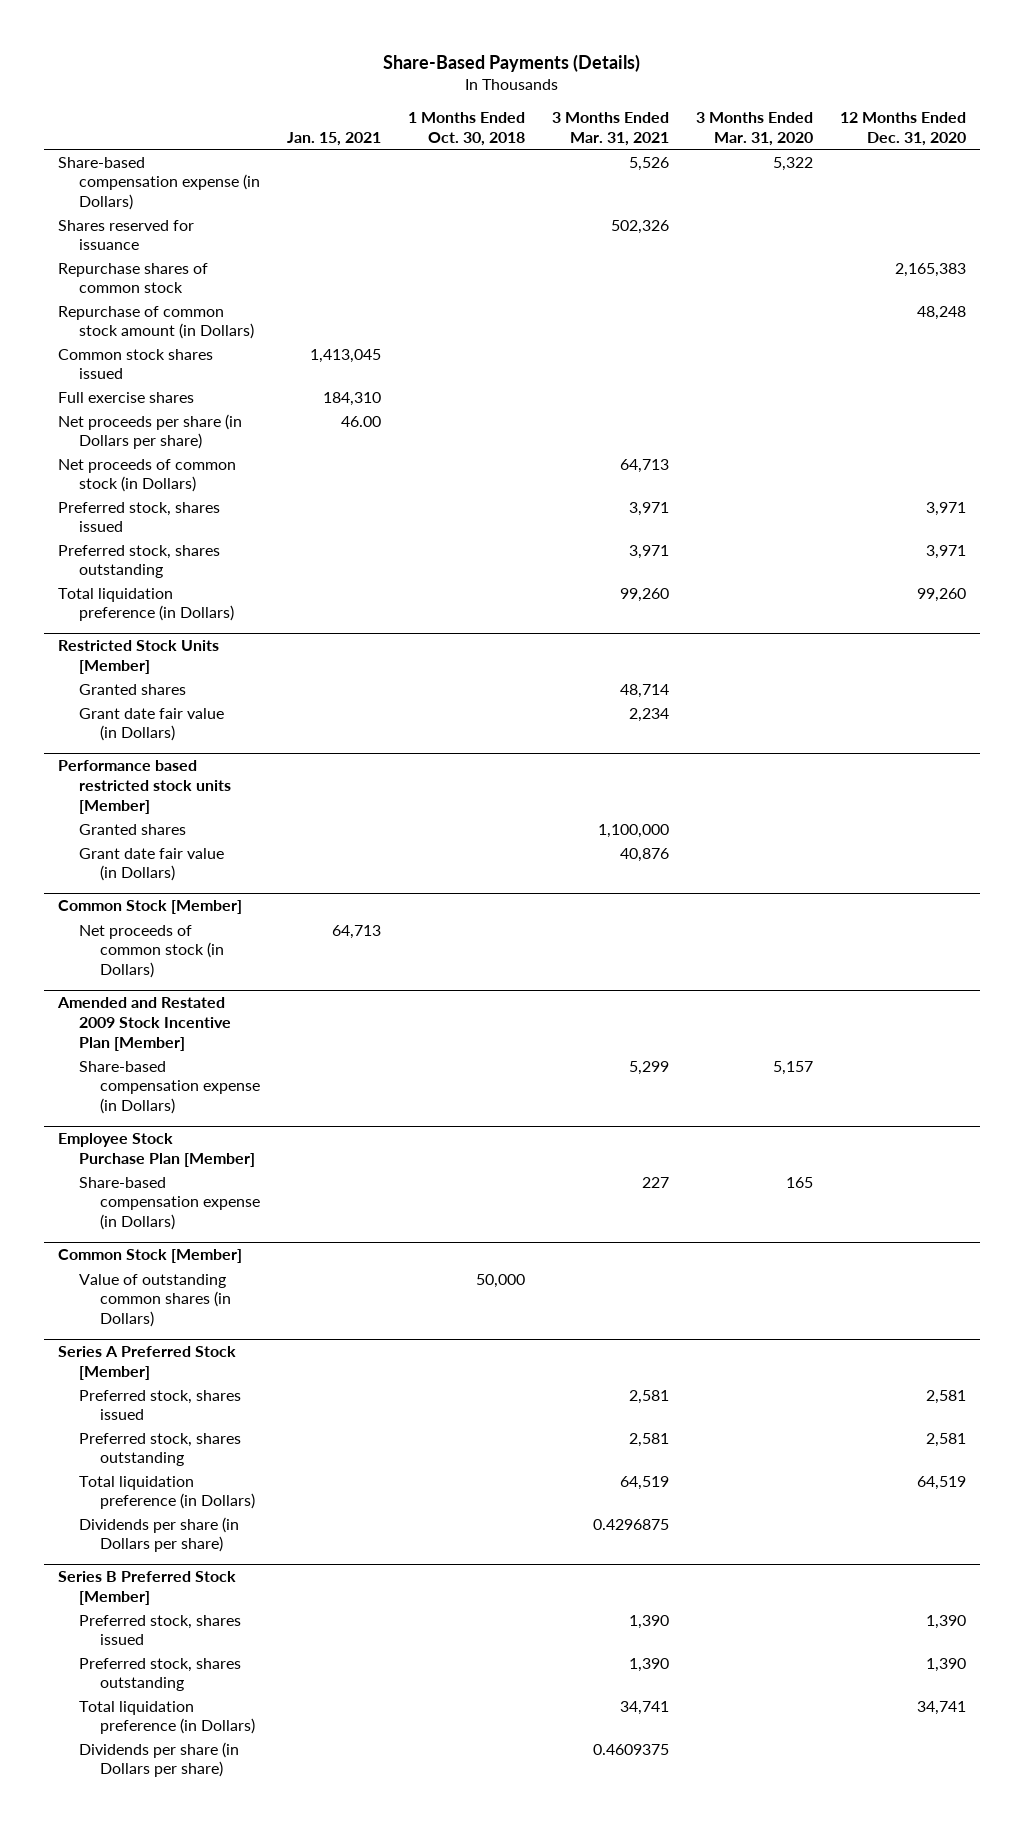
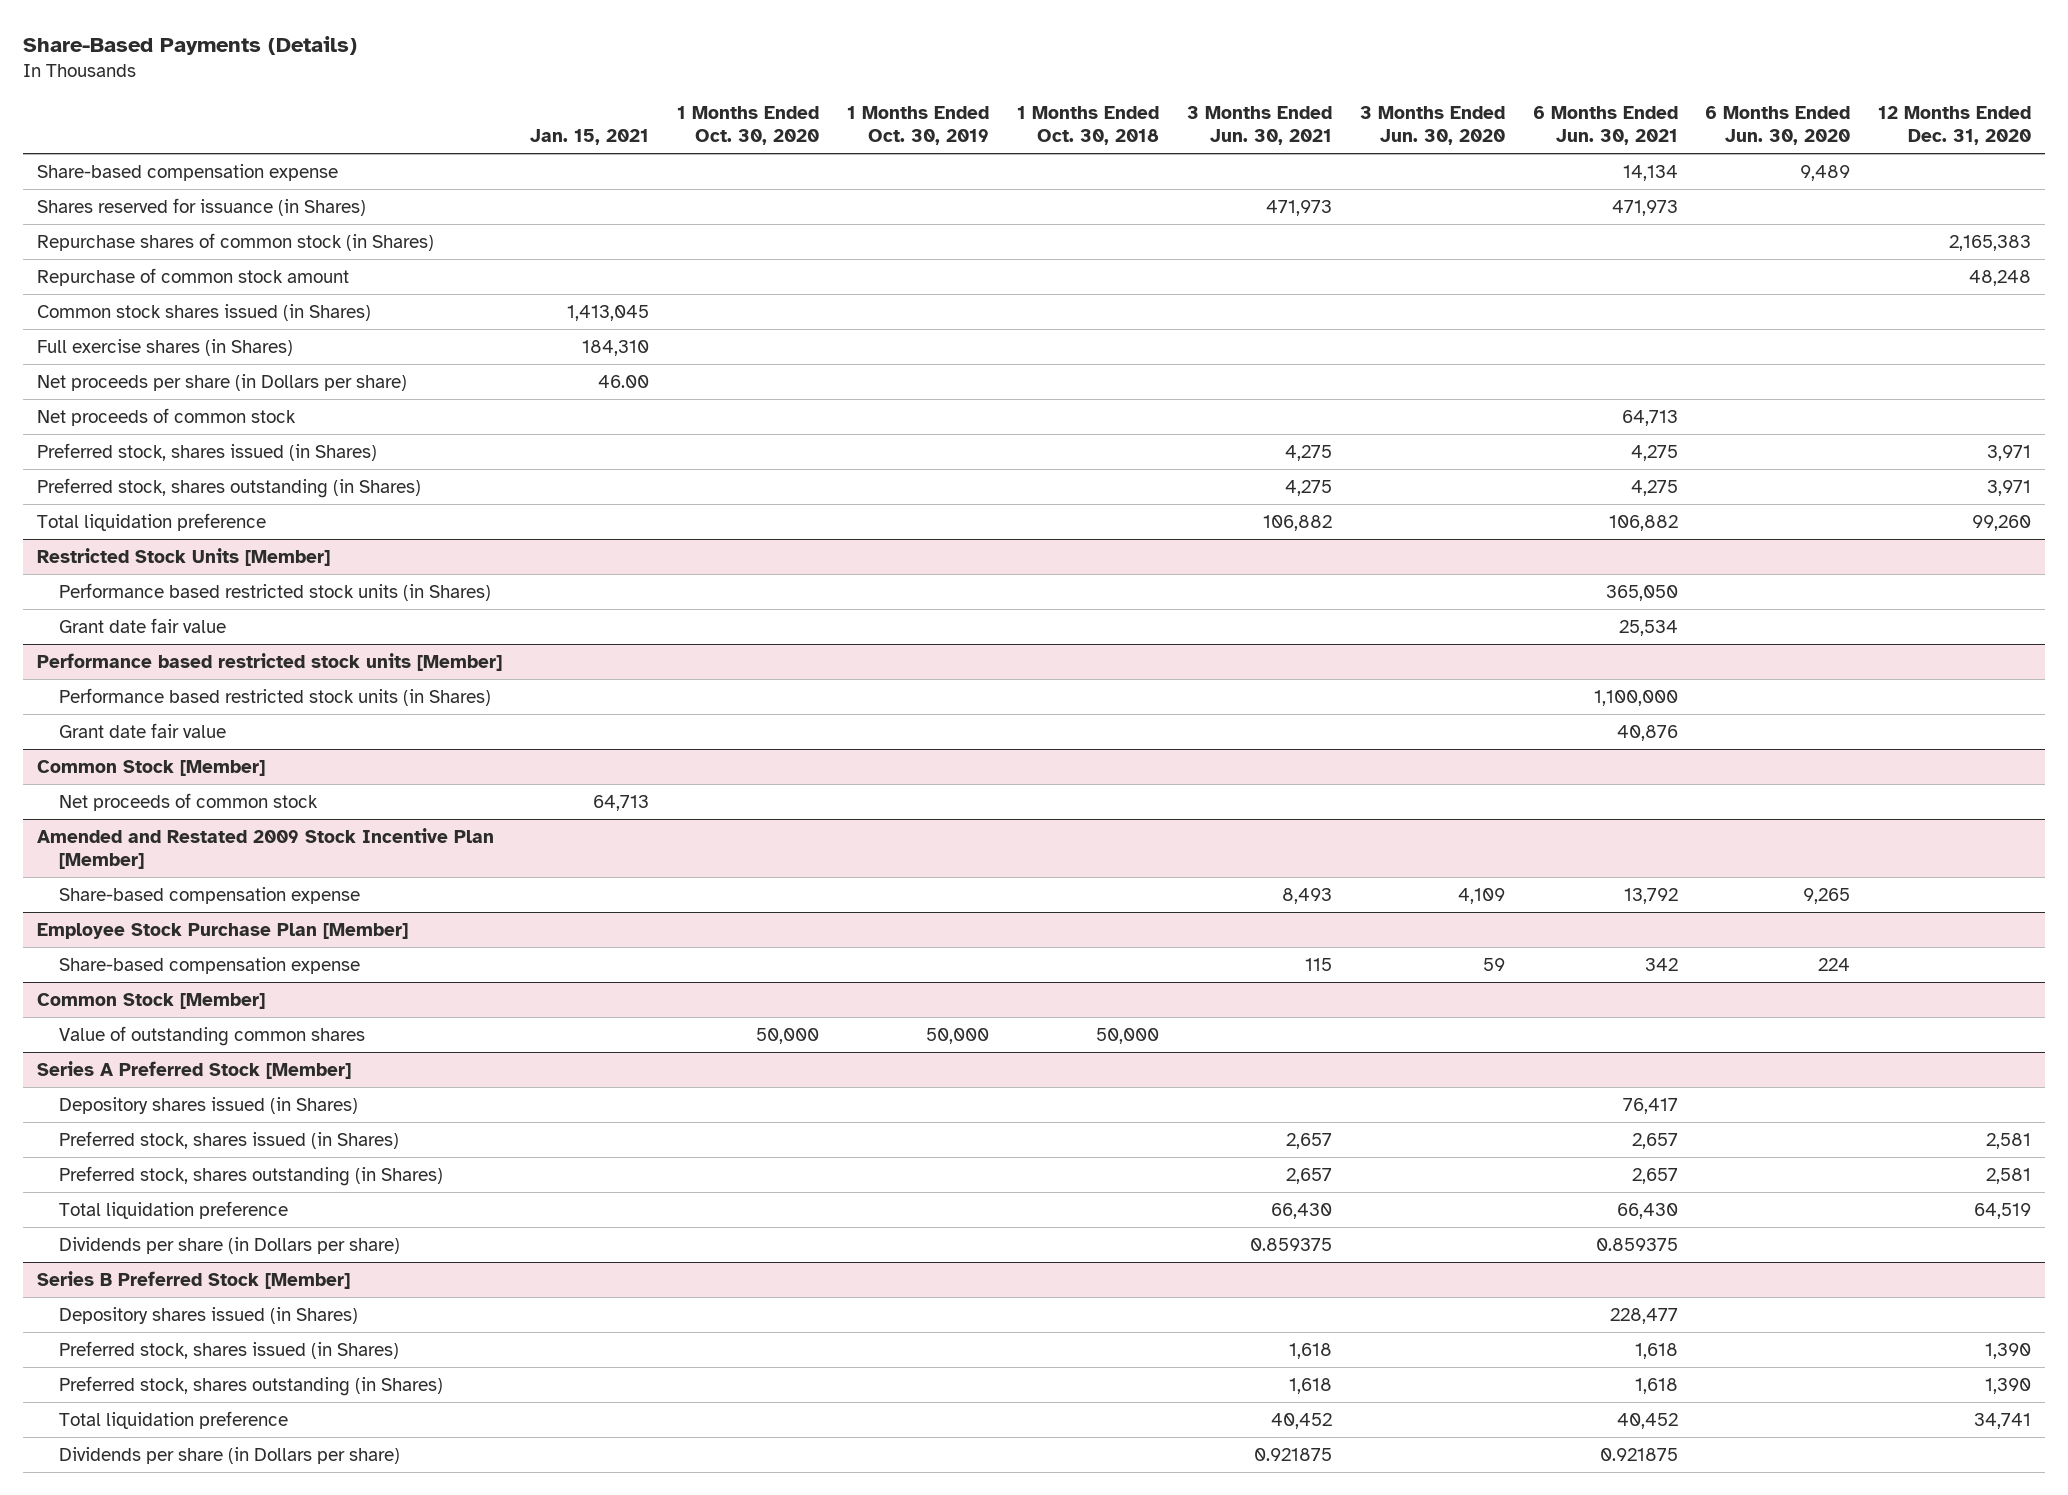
- | Jan. 15, 2021 | 1 Months Ended Oct. 30, 2018 | 3 Months Ended Mar. 31, 2021 | 3 Months Ended Mar. 31, 2020 | 12 Months Ended Dec. 31, 2020
+ | Jan. 15, 2021 | 1 Months Ended Oct. 30, 2020 | 1 Months Ended Oct. 30, 2019 | 1 Months Ended Oct. 30, 2018 | 3 Months Ended Jun. 30, 2021 | 3 Months Ended Jun. 30, 2020 | 6 Months Ended Jun. 30, 2021 | 6 Months Ended Jun. 30, 2020 | 12 Months Ended Dec. 31, 2020
- Share-based compensation expense (in Dollars) | | | 5,526 | 5,322 |
- Shares reserved for issuance | | | 502,326 | |
- Repurchase shares of common stock | | | | | 2,165,383
- Repurchase of common stock amount (in Dollars) | | | | | 48,248
- Common stock shares issued | 1,413,045 | | | |
- Full exercise shares | 184,310 | | | |
+ Share-based compensation expense | | | | | | | 14,134 | 9,489 |
+ Shares reserved for issuance (in Shares) | | | | | 471,973 | | 471,973 | |
+ Repurchase shares of common stock (in Shares) | | | | | | | | | 2,165,383
+ Repurchase of common stock amount | | | | | | | | | 48,248
+ Common stock shares issued (in Shares) | 1,413,045 | | | | | | | |
+ Full exercise shares (in Shares) | 184,310 | | | | | | | |
- Net proceeds of common stock (in Dollars) | | | 64,713 | |
- Preferred stock, shares issued | | | 3,971 | | 3,971
- Preferred stock, shares outstanding | | | 3,971 | | 3,971
- Total liquidation preference (in Dollars) | | | 99,260 | | 99,260
+ Net proceeds of common stock | | | | | | | 64,713 | |
+ Preferred stock, shares issued (in Shares) | | | | | 4,275 | | 4,275 | | 3,971
+ Preferred stock, shares outstanding (in Shares) | | | | | 4,275 | | 4,275 | | 3,971
+ Total liquidation preference | | | | | 106,882 | | 106,882 | | 99,260
@ Restricted Stock Units [Member]
- Granted shares | | | 48,714 | |
- Grant date fair value (in Dollars) | | | 2,234 | |
+ Performance based restricted stock units (in Shares) | | | | | | | 365,050 | |
+ Grant date fair value | | | | | | | 25,534 | |
@ Performance based restricted stock units [Member]
- Granted shares | | | 1,100,000 | |
- Grant date fair value (in Dollars) | | | 40,876 | |
+ Performance based restricted stock units (in Shares) | | | | | | | 1,100,000 | |
+ Grant date fair value | | | | | | | 40,876 | |
@ Common Stock [Member]
- Net proceeds of common stock (in Dollars) | 64,713 | | | |
+ Net proceeds of common stock | 64,713 | | | | | | | |
@ Amended and Restated 2009 Stock Incentive Plan [Member]
- Share-based compensation expense (in Dollars) | | | 5,299 | 5,157 |
+ Share-based compensation expense | | | | | 8,493 | 4,109 | 13,792 | 9,265 |
@ Employee Stock Purchase Plan [Member]
- Share-based compensation expense (in Dollars) | | | 227 | 165 |
+ Share-based compensation expense | | | | | 115 | 59 | 342 | 224 |
@ Common Stock [Member]
- Value of outstanding common shares (in Dollars) | | 50,000 | | |
+ Value of outstanding common shares | | 50,000 | 50,000 | 50,000 | | | | |
@ Series A Preferred Stock [Member]
- Preferred stock, shares issued | | | 2,581 | | 2,581
- Preferred stock, shares outstanding | | | 2,581 | | 2,581
- Total liquidation preference (in Dollars) | | | 64,519 | | 64,519
+ Depository shares issued (in Shares) | | | | | | | 76,417 | |
+ Preferred stock, shares issued (in Shares) | | | | | 2,657 | | 2,657 | | 2,581
+ Preferred stock, shares outstanding (in Shares) | | | | | 2,657 | | 2,657 | | 2,581
+ Total liquidation preference | | | | | 66,430 | | 66,430 | | 64,519
@ Series B Preferred Stock [Member]
- Preferred stock, shares issued | | | 1,390 | | 1,390
- Preferred stock, shares outstanding | | | 1,390 | | 1,390
- Total liquidation preference (in Dollars) | | | 34,741 | | 34,741
+ Depository shares issued (in Shares) | | | | | | | 228,477 | |
+ Preferred stock, shares issued (in Shares) | | | | | 1,618 | | 1,618 | | 1,390
+ Preferred stock, shares outstanding (in Shares) | | | | | 1,618 | | 1,618 | | 1,390
+ Total liquidation preference | | | | | 40,452 | | 40,452 | | 34,741

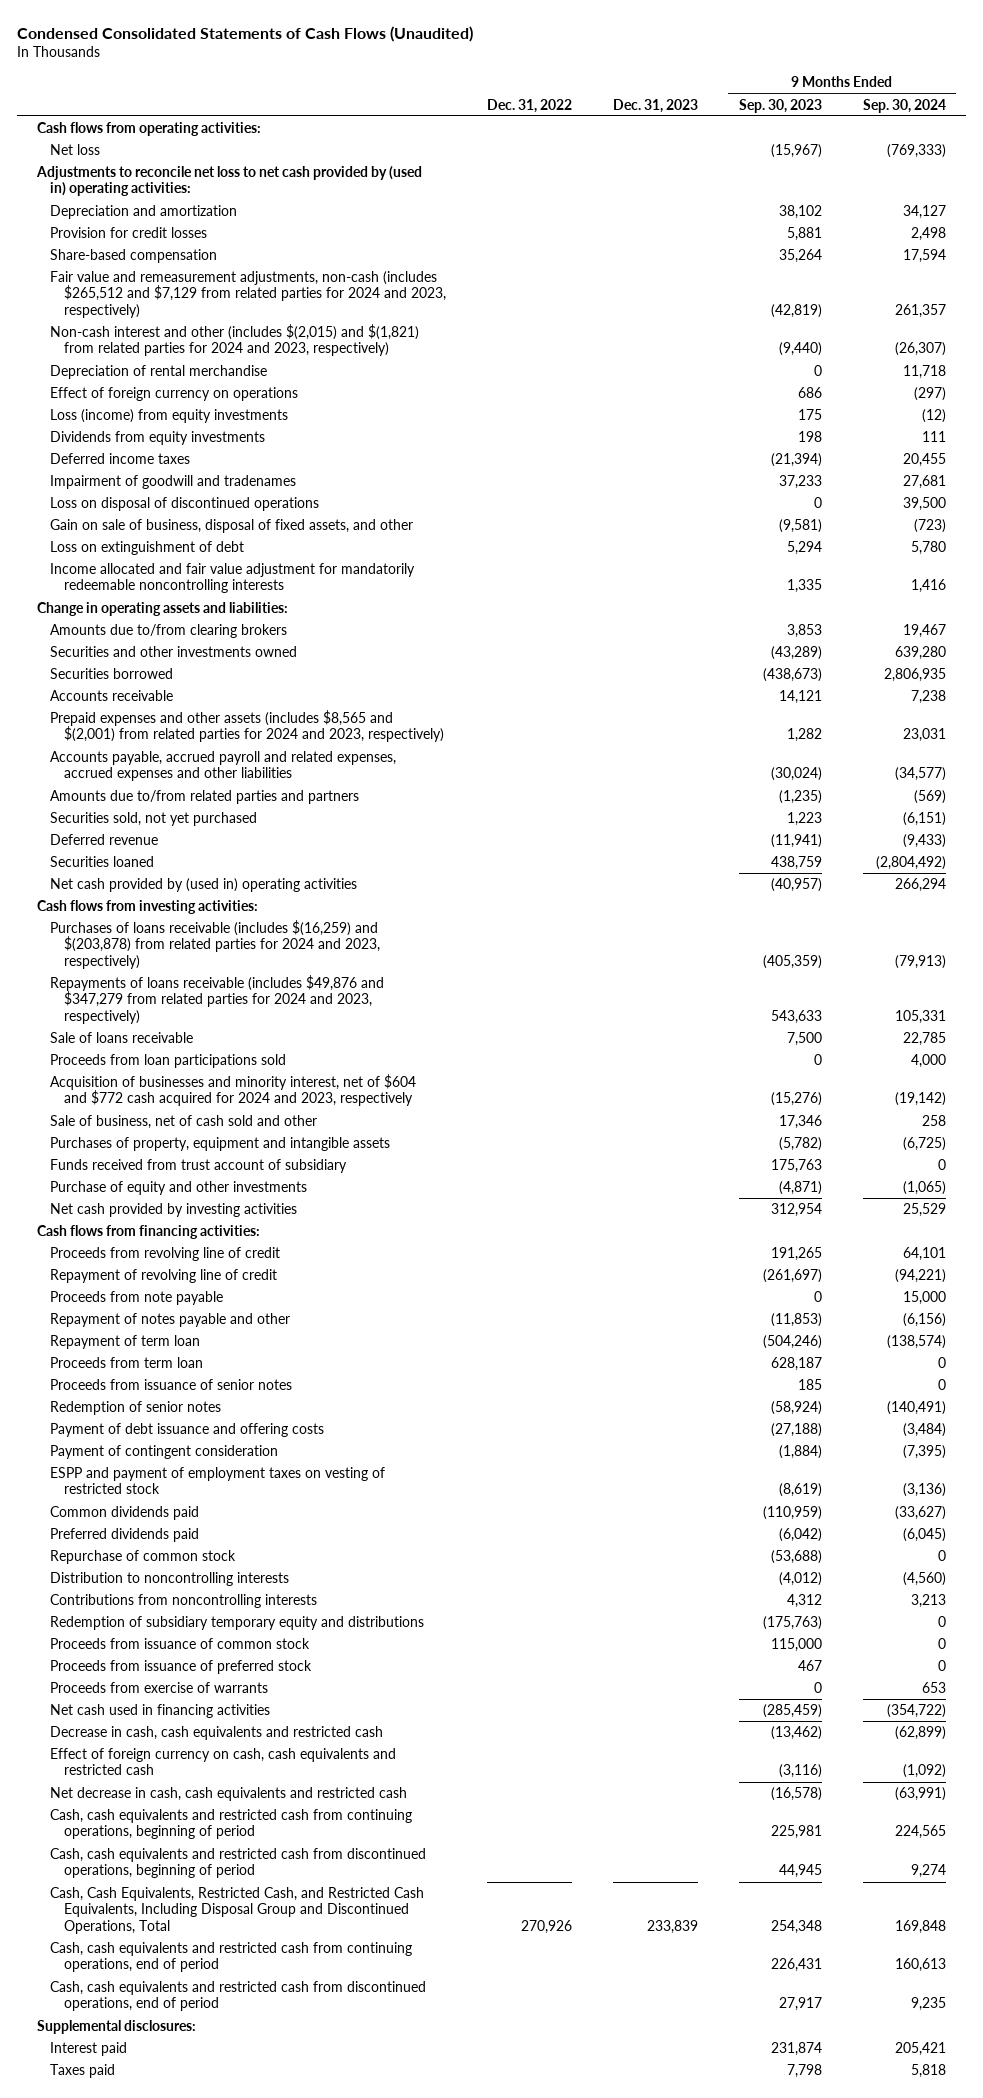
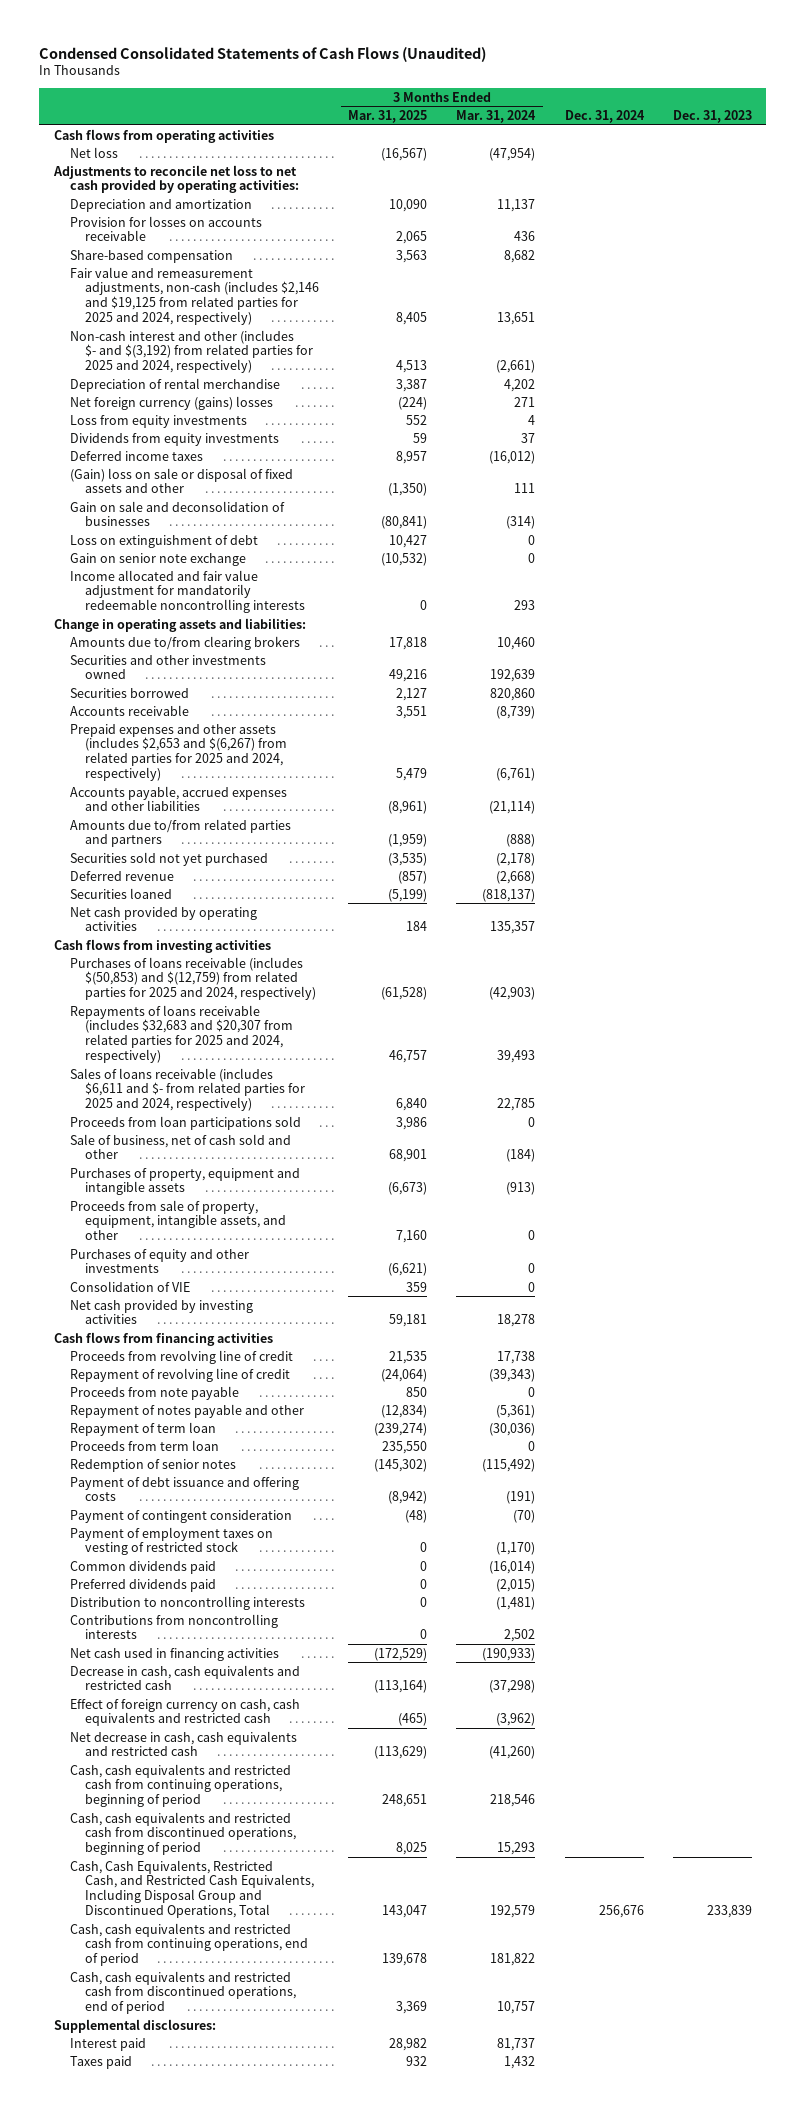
- | Dec. 31, 2022 | Dec. 31, 2023 | 9 Months Ended Sep. 30, 2023 | 9 Months Ended Sep. 30, 2024
+ | 3 Months Ended Mar. 31, 2025 | 3 Months Ended Mar. 31, 2024 | Dec. 31, 2024 | Dec. 31, 2023
- Cash flows from operating activities:
+ Cash flows from operating activities
- Adjustments to reconcile net loss to net cash provided by (used in) operating activities:
+ Adjustments to reconcile net loss to net cash provided by operating activities:
- Provision for credit losses | | | 5,881 | 2,498
+ Provision for losses on accounts receivable | 2,065 | 436 | |
- Fair value and remeasurement adjustments, non-cash (includes $265,512 and $7,129 from related parties for 2024 and 2023, respectively) | | | (42,819) | 261,357
- Non-cash interest and other (includes $(2,015) and $(1,821) from related parties for 2024 and 2023, respectively) | | | (9,440) | (26,307)
+ Fair value and remeasurement adjustments, non-cash (includes $2,146 and $19,125 from related parties for 2025 and 2024, respectively) | 8,405 | 13,651 | |
+ Non-cash interest and other (includes $- and $(3,192) from related parties for 2025 and 2024, respectively) | 4,513 | (2,661) | |
- Effect of foreign currency on operations | | | 686 | (297)
- Loss (income) from equity investments | | | 175 | (12)
+ Net foreign currency (gains) losses | (224) | 271 | |
+ Loss from equity investments | 552 | 4 | |
- Impairment of goodwill and tradenames | | | 37,233 | 27,681
- Loss on disposal of discontinued operations | | | 0 | 39,500
- Gain on sale of business, disposal of fixed assets, and other | | | (9,581) | (723)
+ (Gain) loss on sale or disposal of fixed assets and other | (1,350) | 111 | |
+ Gain on sale and deconsolidation of businesses | (80,841) | (314) | |
+ Gain on senior note exchange | (10,532) | 0 | |
- Prepaid expenses and other assets (includes $8,565 and $(2,001) from related parties for 2024 and 2023, respectively) | | | 1,282 | 23,031
- Accounts payable, accrued payroll and related expenses, accrued expenses and other liabilities | | | (30,024) | (34,577)
+ Prepaid expenses and other assets (includes $2,653 and $(6,267) from related parties for 2025 and 2024, respectively) | 5,479 | (6,761) | |
+ Accounts payable, accrued expenses and other liabilities | (8,961) | (21,114) | |
- Securities sold, not yet purchased | | | 1,223 | (6,151)
+ Securities sold not yet purchased | (3,535) | (2,178) | |
- Net cash provided by (used in) operating activities | | | (40,957) | 266,294
- Cash flows from investing activities:
- Purchases of loans receivable (includes $(16,259) and $(203,878) from related parties for 2024 and 2023, respectively) | | | (405,359) | (79,913)
- Repayments of loans receivable (includes $49,876 and $347,279 from related parties for 2024 and 2023, respectively) | | | 543,633 | 105,331
- Sale of loans receivable | | | 7,500 | 22,785
+ Net cash provided by operating activities | 184 | 135,357 | |
+ Cash flows from investing activities
+ Purchases of loans receivable (includes $(50,853) and $(12,759) from related parties for 2025 and 2024, respectively) | (61,528) | (42,903) | |
+ Repayments of loans receivable (includes $32,683 and $20,307 from related parties for 2025 and 2024, respectively) | 46,757 | 39,493 | |
+ Sales of loans receivable (includes $6,611 and $- from related parties for 2025 and 2024, respectively) | 6,840 | 22,785 | |
- Acquisition of businesses and minority interest, net of $604 and $772 cash acquired for 2024 and 2023, respectively | | | (15,276) | (19,142)
- Funds received from trust account of subsidiary | | | 175,763 | 0
- Purchase of equity and other investments | | | (4,871) | (1,065)
+ Proceeds from sale of property, equipment, intangible assets, and other | 7,160 | 0 | |
+ Purchases of equity and other investments | (6,621) | 0 | |
+ Consolidation of VIE | 359 | 0 | |
- Cash flows from financing activities:
+ Cash flows from financing activities
- Proceeds from issuance of senior notes | | | 185 | 0
- ESPP and payment of employment taxes on vesting of restricted stock | | | (8,619) | (3,136)
+ Payment of employment taxes on vesting of restricted stock | 0 | (1,170) | |
- Repurchase of common stock | | | (53,688) | 0
- Redemption of subsidiary temporary equity and distributions | | | (175,763) | 0
- Proceeds from issuance of common stock | | | 115,000 | 0
- Proceeds from issuance of preferred stock | | | 467 | 0
- Proceeds from exercise of warrants | | | 0 | 653

